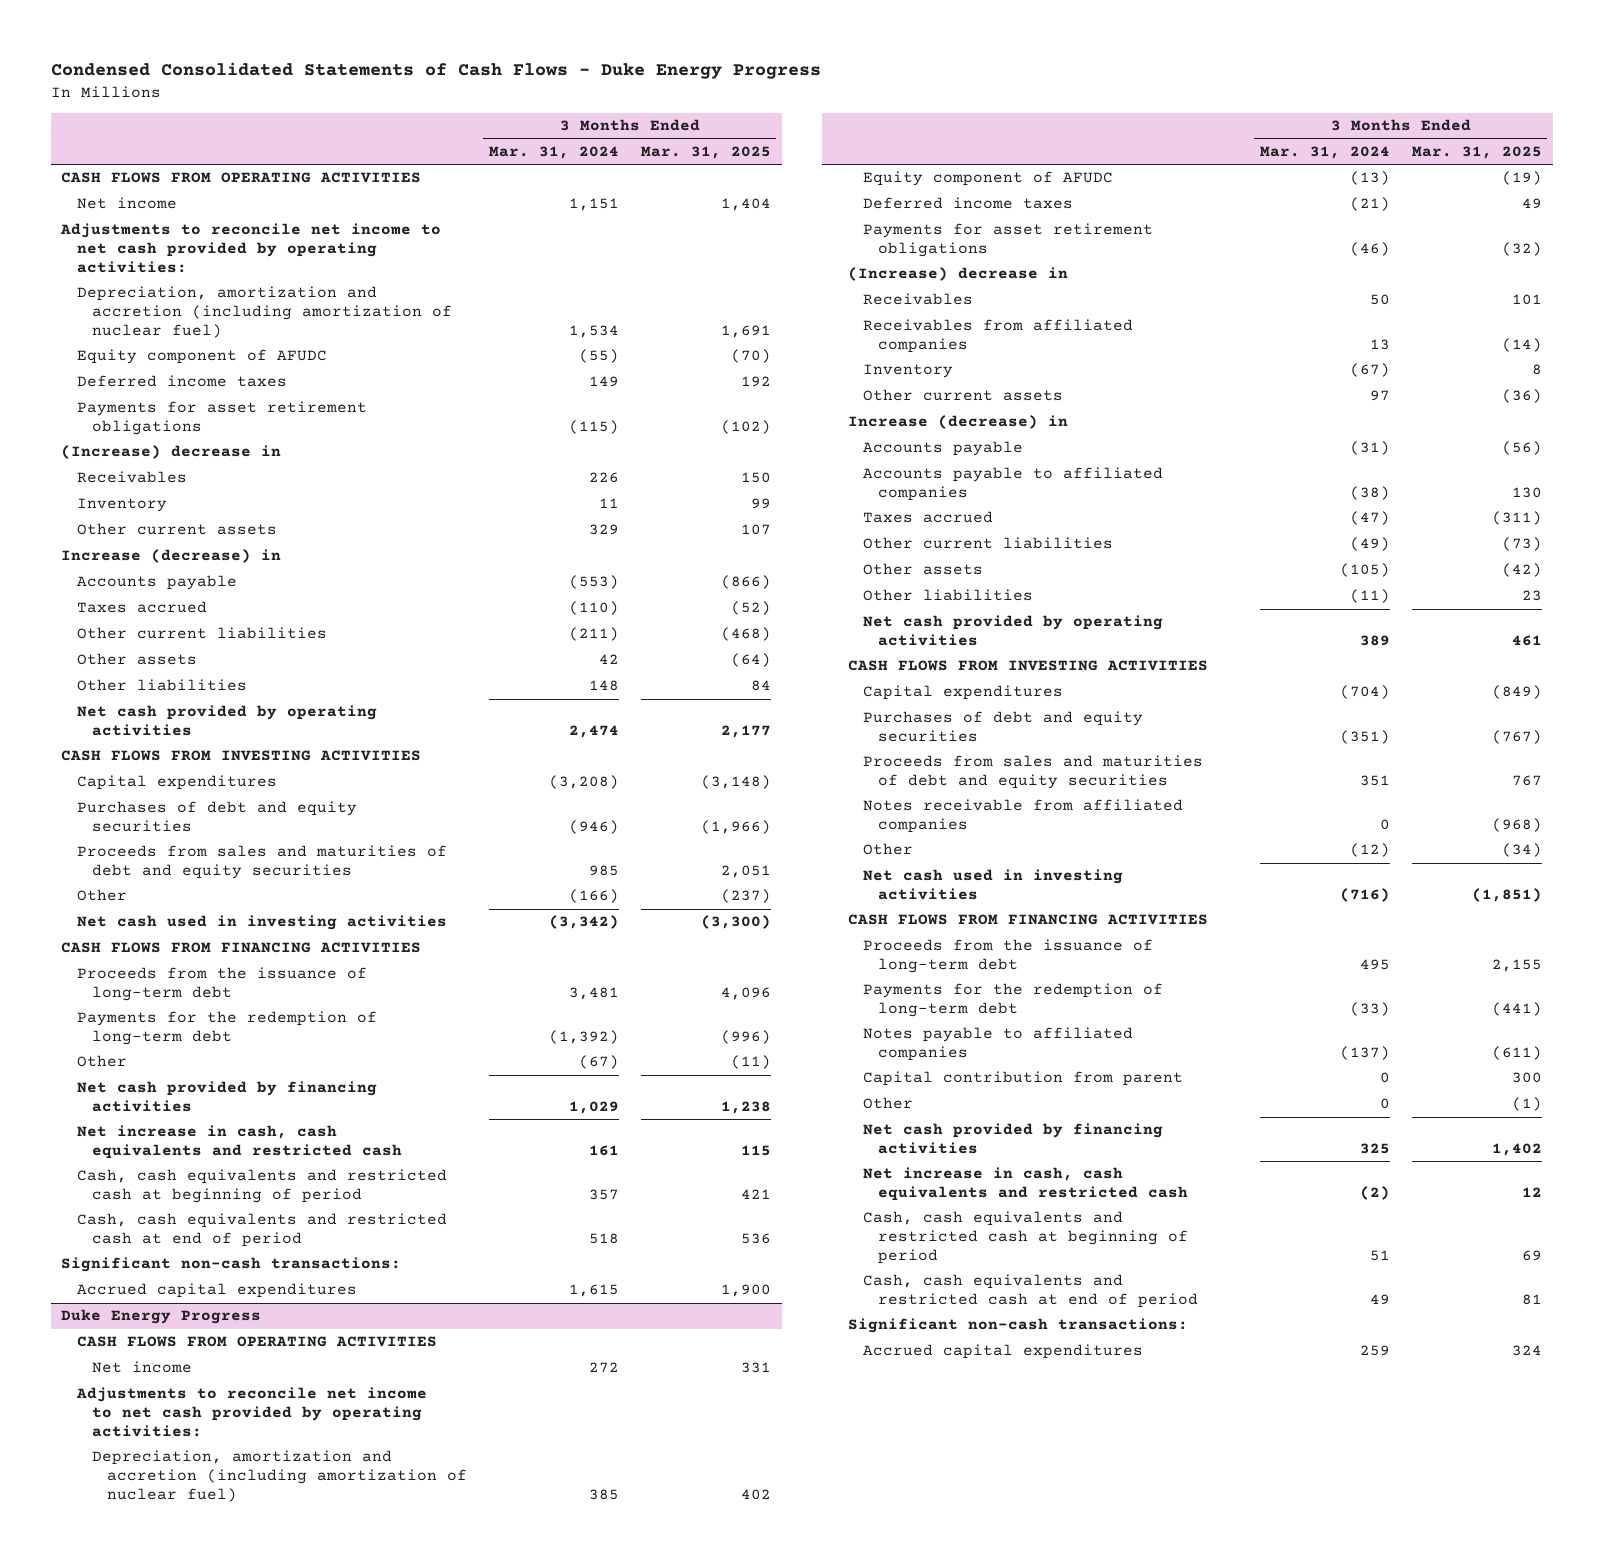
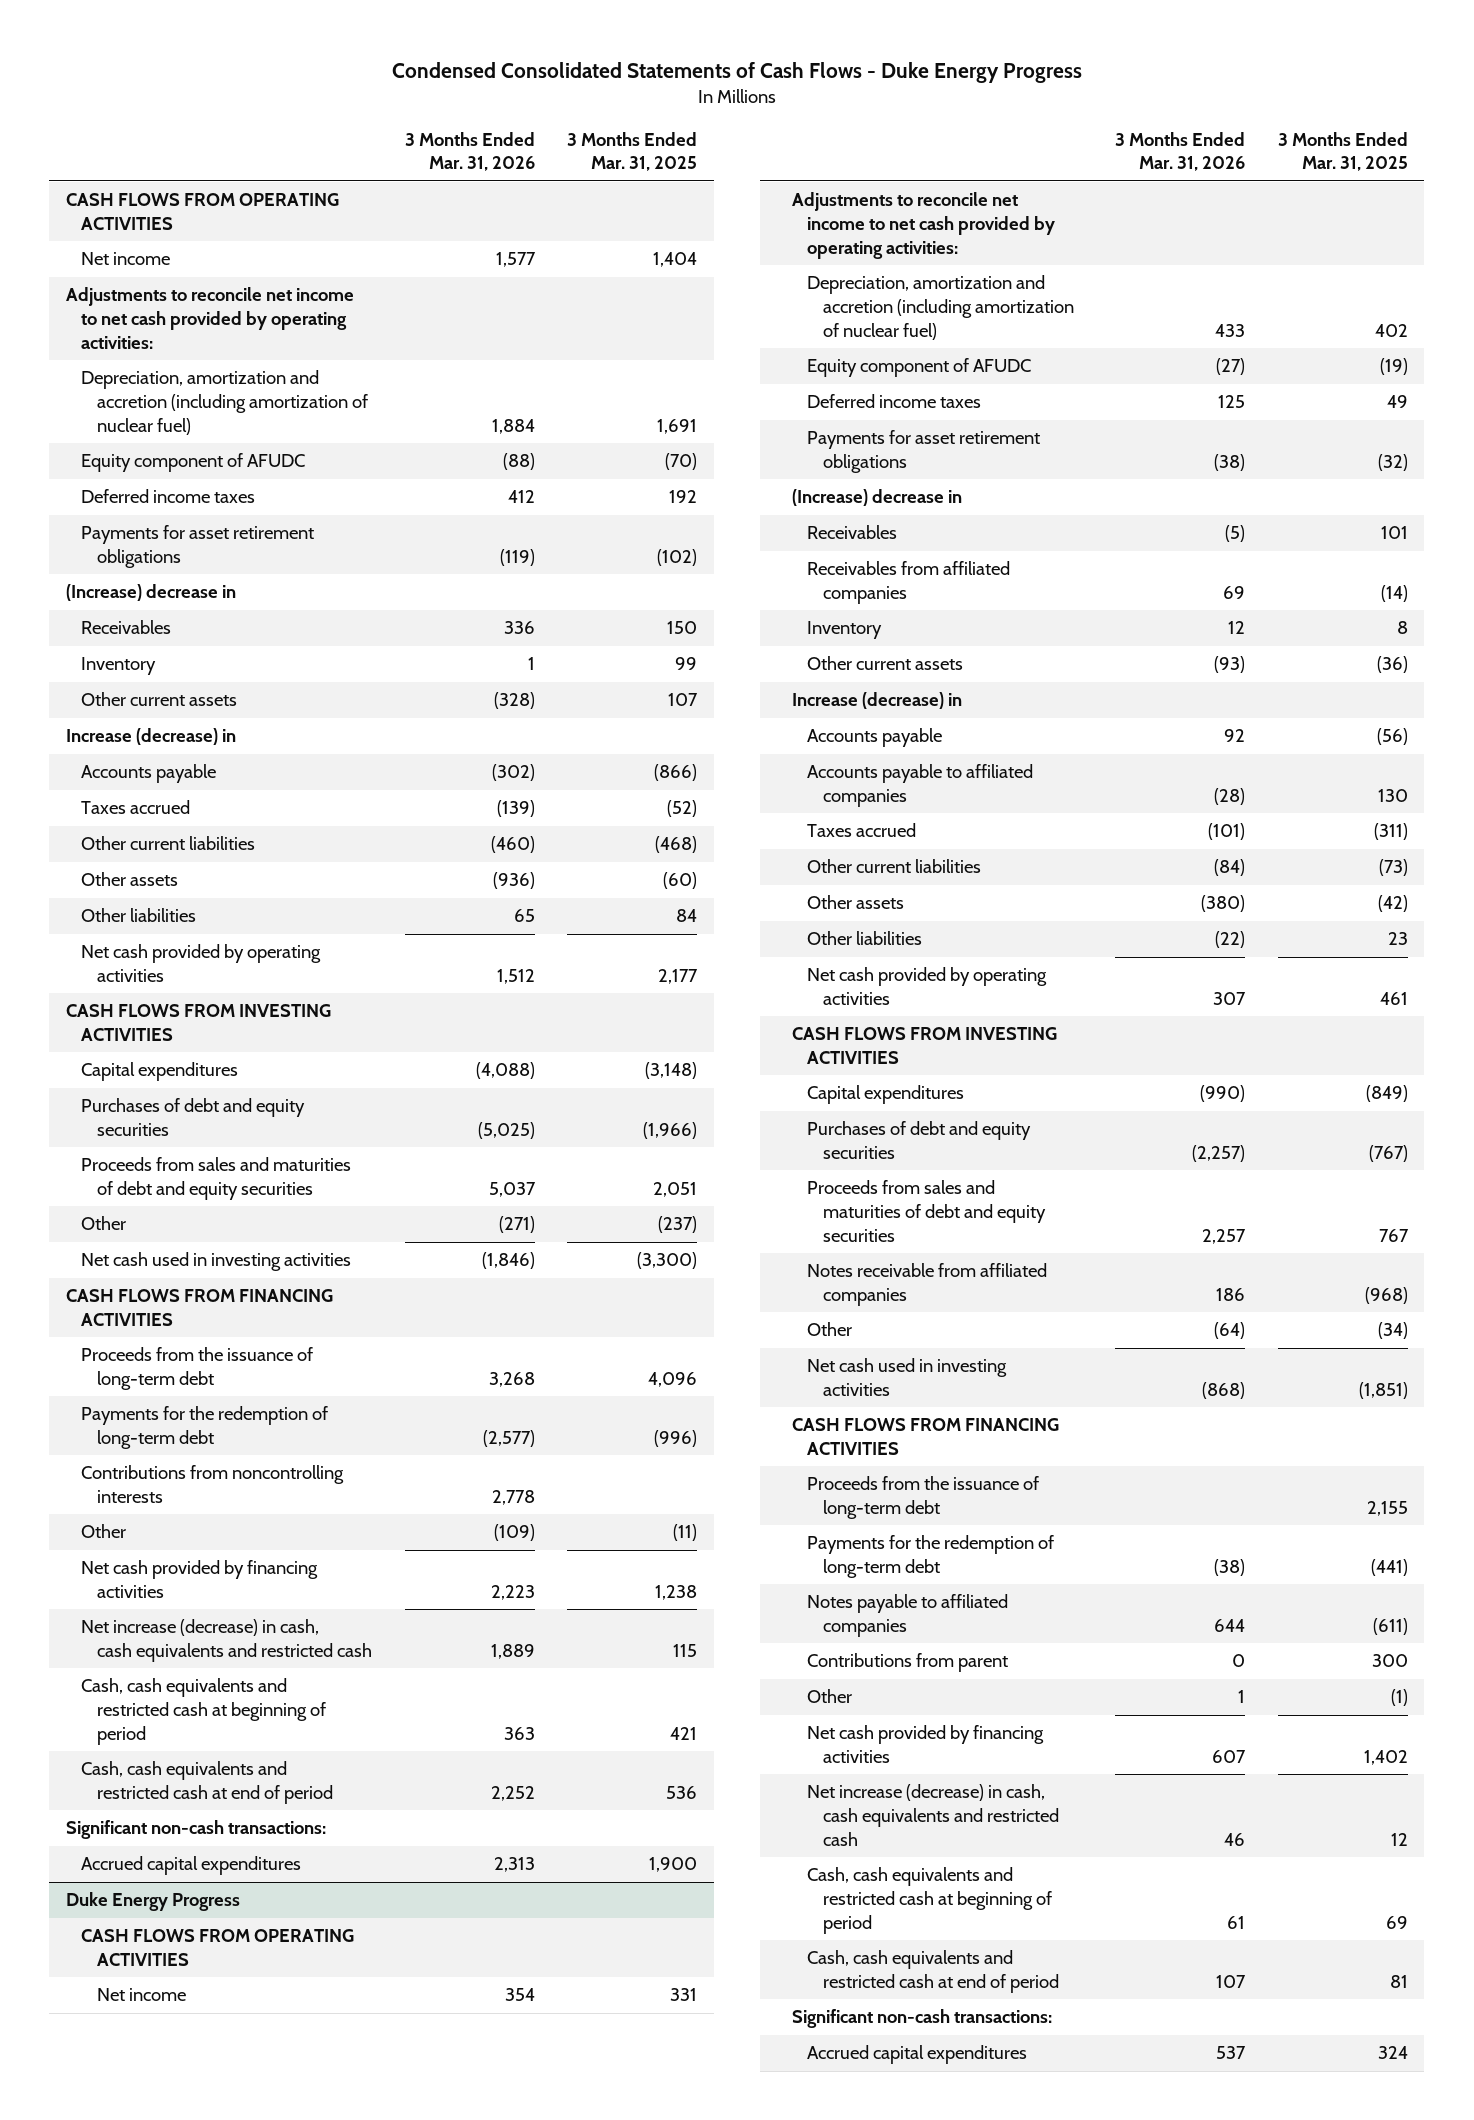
- | 3 Months Ended Mar. 31, 2024 | 3 Months Ended Mar. 31, 2025
+ | 3 Months Ended Mar. 31, 2026 | 3 Months Ended Mar. 31, 2025
- Other assets | 42 | (64)
+ Other assets | (936) | (60)
+ Contributions from noncontrolling interests | 2,778 |
- Net increase in cash, cash equivalents and restricted cash | 161 | 115
+ Net increase (decrease) in cash, cash equivalents and restricted cash | 1,889 | 115
@ Duke Energy Progress
- Capital contribution from parent | 0 | 300
+ Contributions from parent | 0 | 300
- Net increase in cash, cash equivalents and restricted cash | (2) | 12
+ Net increase (decrease) in cash, cash equivalents and restricted cash | 46 | 12

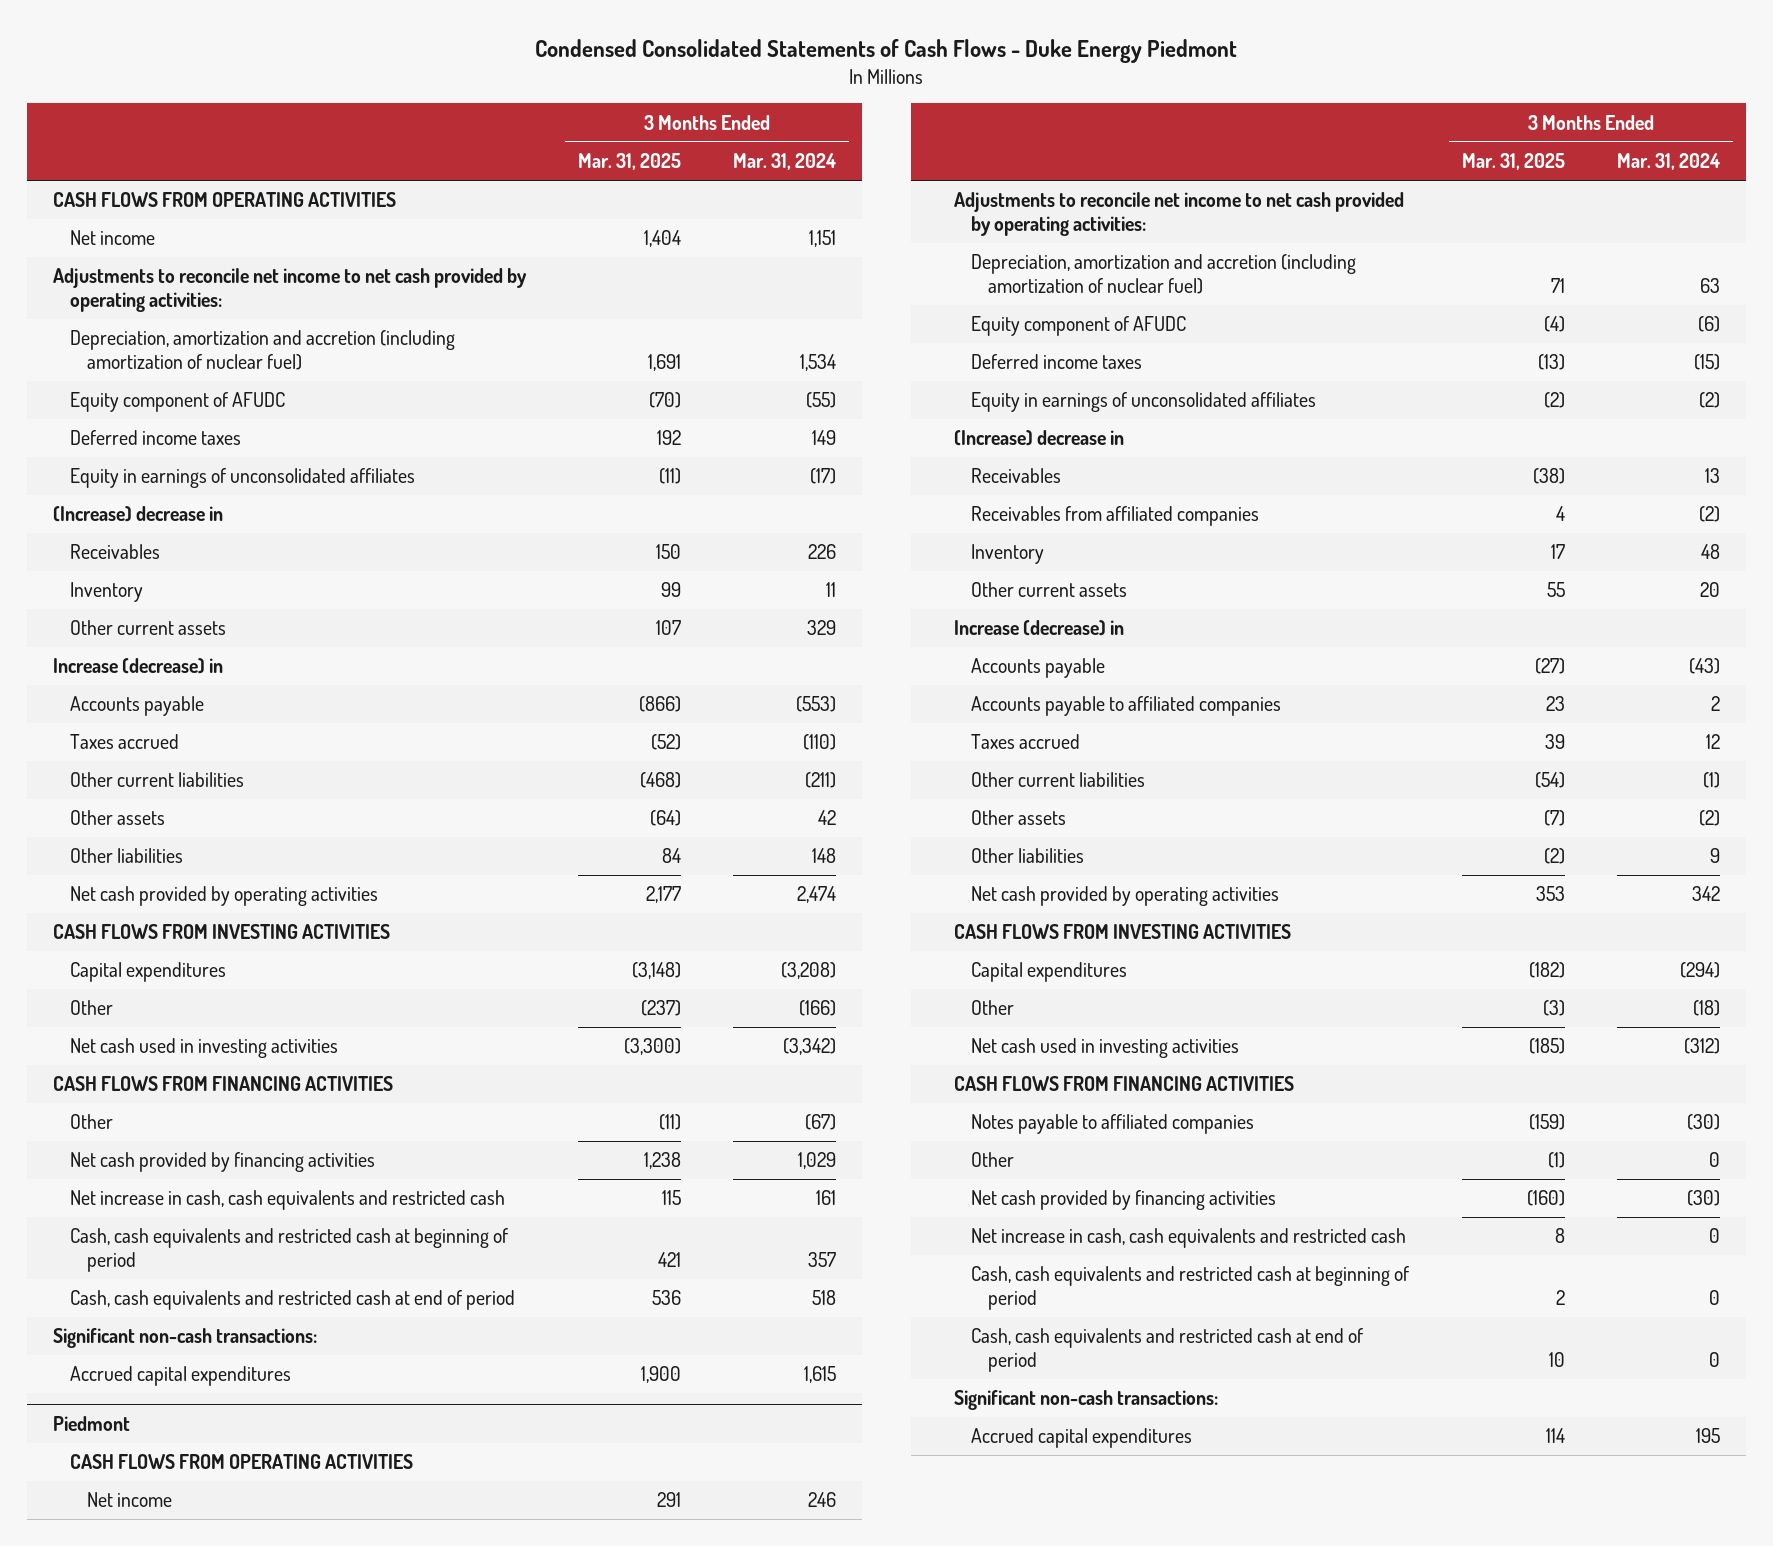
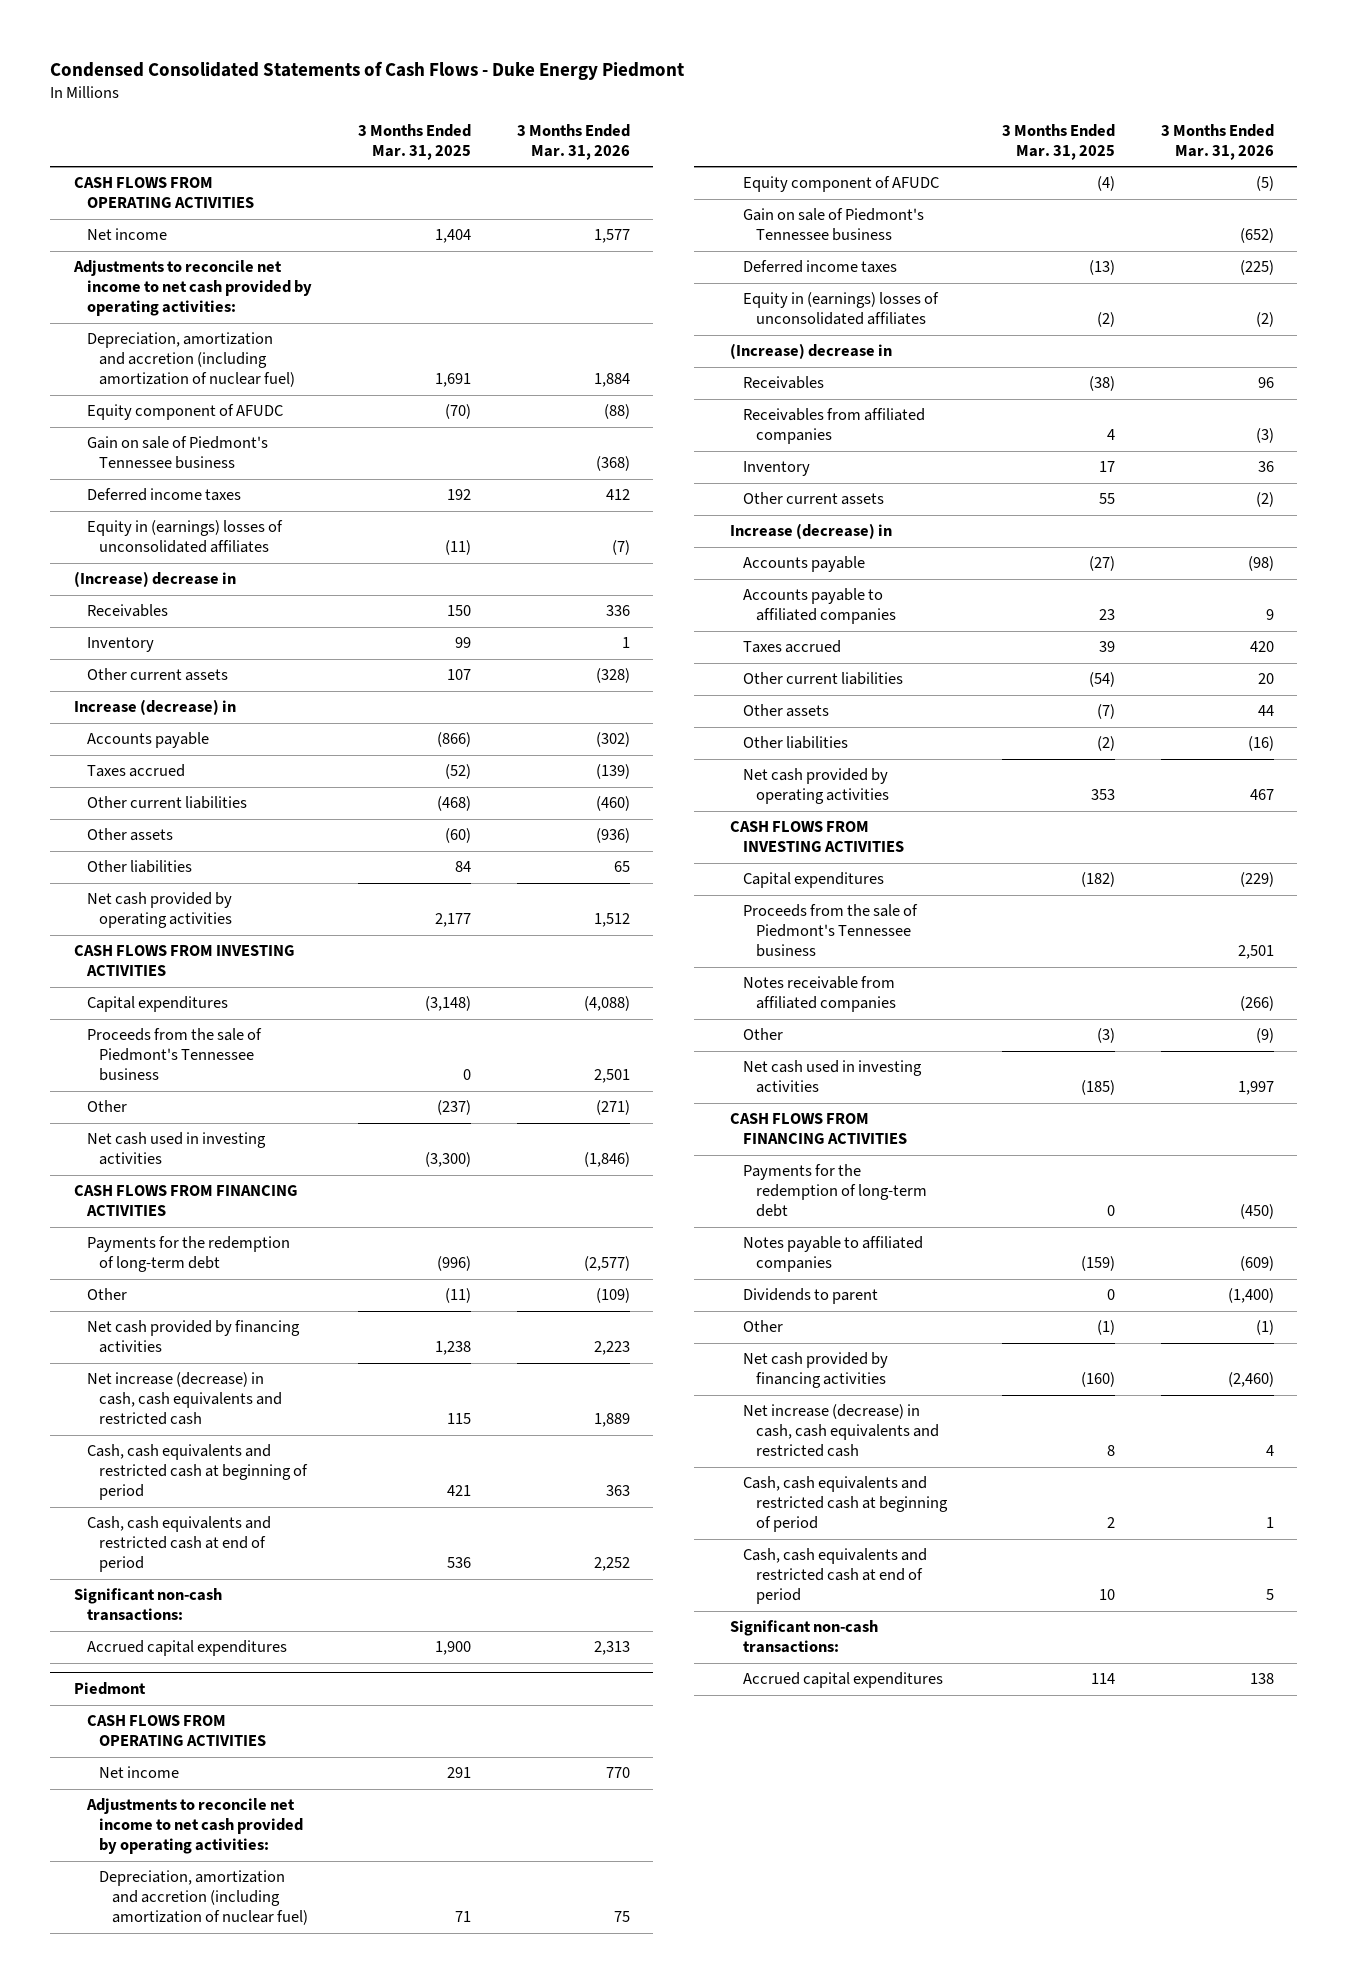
- | 3 Months Ended Mar. 31, 2025 | 3 Months Ended Mar. 31, 2024
+ | 3 Months Ended Mar. 31, 2025 | 3 Months Ended Mar. 31, 2026
+ Gain on sale of Piedmont's Tennessee business | | (368)
- Equity in earnings of unconsolidated affiliates | (11) | (17)
+ Equity in (earnings) losses of unconsolidated affiliates | (11) | (7)
- Other assets | (64) | 42
+ Other assets | (60) | (936)
+ Proceeds from the sale of Piedmont's Tennessee business | 0 | 2,501
+ Payments for the redemption of long-term debt | (996) | (2,577)
- Net increase in cash, cash equivalents and restricted cash | 115 | 161
+ Net increase (decrease) in cash, cash equivalents and restricted cash | 115 | 1,889
@ Piedmont
+ Gain on sale of Piedmont's Tennessee business | | (652)
- Equity in earnings of unconsolidated affiliates | (2) | (2)
+ Equity in (earnings) losses of unconsolidated affiliates | (2) | (2)
+ Proceeds from the sale of Piedmont's Tennessee business | | 2,501
+ Notes receivable from affiliated companies | | (266)
+ Payments for the redemption of long-term debt | 0 | (450)
+ Dividends to parent | 0 | (1,400)
- Net increase in cash, cash equivalents and restricted cash | 8 | 0
+ Net increase (decrease) in cash, cash equivalents and restricted cash | 8 | 4

